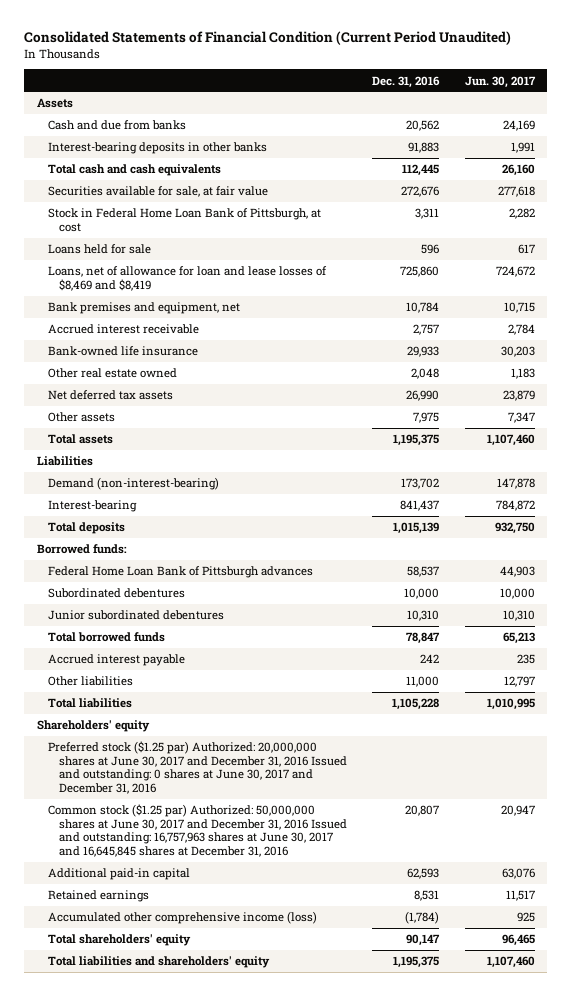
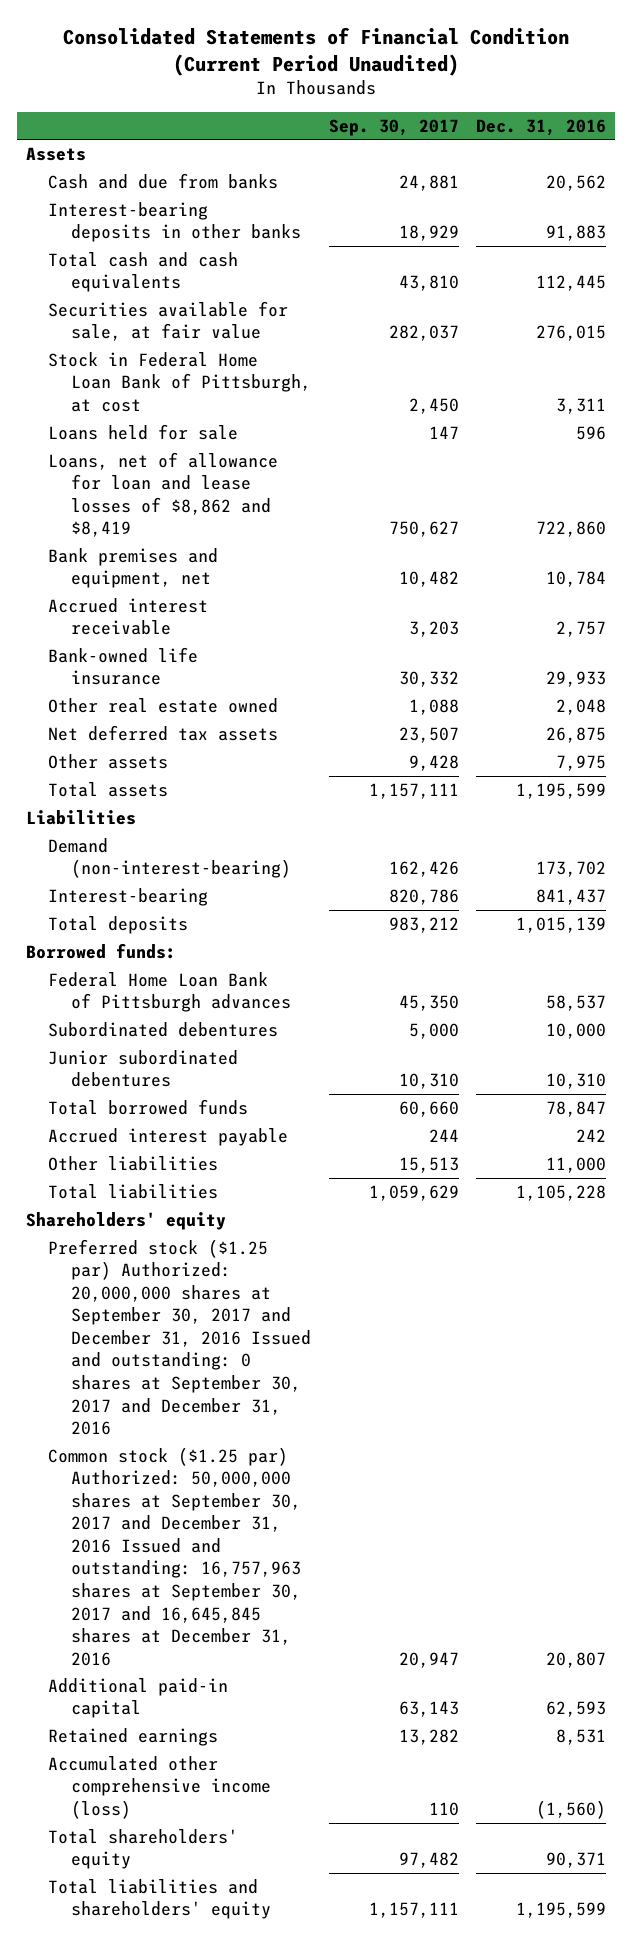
- | Dec. 31, 2016 | Jun. 30, 2017
+ | Sep. 30, 2017 | Dec. 31, 2016
- Securities available for sale, at fair value | 272,676 | 277,618
+ Securities available for sale, at fair value | 282,037 | 276,015
- Loans, net of allowance for loan and lease losses of $8,469 and $8,419 | 725,860 | 724,672
+ Loans, net of allowance for loan and lease losses of $8,862 and $8,419 | 750,627 | 722,860
- Net deferred tax assets | 26,990 | 23,879
+ Net deferred tax assets | 23,507 | 26,875
- Total assets | 1,195,375 | 1,107,460
+ Total assets | 1,157,111 | 1,195,599
- Preferred stock ($1.25 par) Authorized: 20,000,000 shares at June 30, 2017 and December 31, 2016 Issued and outstanding: 0 shares at June 30, 2017 and December 31, 2016
- Common stock ($1.25 par) Authorized: 50,000,000 shares at June 30, 2017 and December 31, 2016 Issued and outstanding: 16,757,963 shares at June 30, 2017 and 16,645,845 shares at December 31, 2016 | 20,807 | 20,947
+ Preferred stock ($1.25 par) Authorized: 20,000,000 shares at September 30, 2017 and December 31, 2016 Issued and outstanding: 0 shares at September 30, 2017 and December 31, 2016
+ Common stock ($1.25 par) Authorized: 50,000,000 shares at September 30, 2017 and December 31, 2016 Issued and outstanding: 16,757,963 shares at September 30, 2017 and 16,645,845 shares at December 31, 2016 | 20,947 | 20,807
- Accumulated other comprehensive income (loss) | (1,784) | 925
- Total shareholders' equity | 90,147 | 96,465
- Total liabilities and shareholders' equity | 1,195,375 | 1,107,460
+ Accumulated other comprehensive income (loss) | 110 | (1,560)
+ Total shareholders' equity | 97,482 | 90,371
+ Total liabilities and shareholders' equity | 1,157,111 | 1,195,599

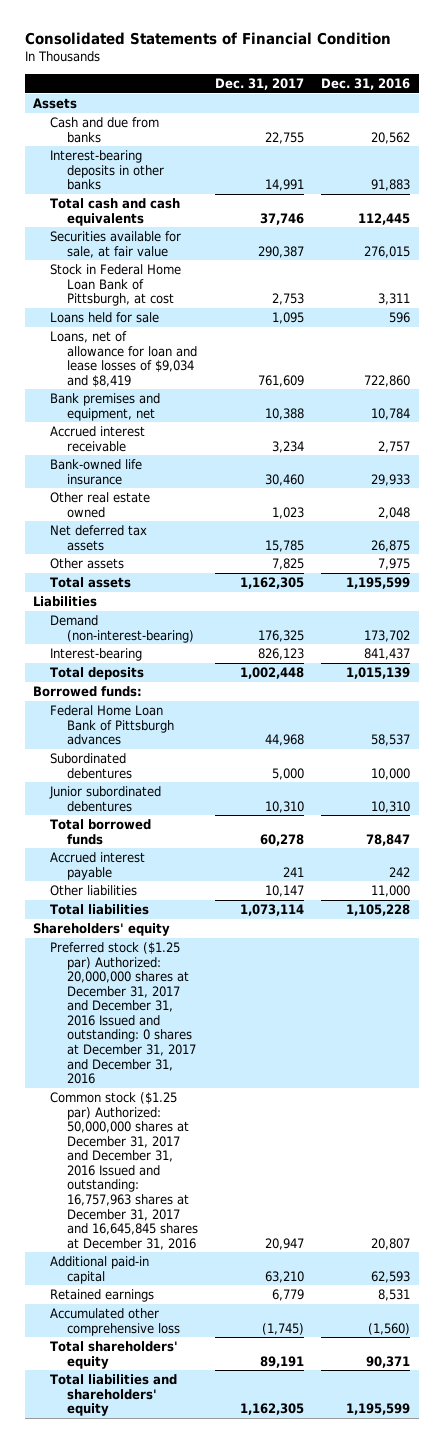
- Consolidated Statements of Financial Condition (Current Period Unaudited)
+ Consolidated Statements of Financial Condition
- | Sep. 30, 2017 | Dec. 31, 2016
+ | Dec. 31, 2017 | Dec. 31, 2016
- Loans, net of allowance for loan and lease losses of $8,862 and $8,419 | 750,627 | 722,860
+ Loans, net of allowance for loan and lease losses of $9,034 and $8,419 | 761,609 | 722,860
- Preferred stock ($1.25 par) Authorized: 20,000,000 shares at September 30, 2017 and December 31, 2016 Issued and outstanding: 0 shares at September 30, 2017 and December 31, 2016
- Common stock ($1.25 par) Authorized: 50,000,000 shares at September 30, 2017 and December 31, 2016 Issued and outstanding: 16,757,963 shares at September 30, 2017 and 16,645,845 shares at December 31, 2016 | 20,947 | 20,807
+ Preferred stock ($1.25 par) Authorized: 20,000,000 shares at December 31, 2017 and December 31, 2016 Issued and outstanding: 0 shares at December 31, 2017 and December 31, 2016
+ Common stock ($1.25 par) Authorized: 50,000,000 shares at December 31, 2017 and December 31, 2016 Issued and outstanding: 16,757,963 shares at December 31, 2017 and 16,645,845 shares at December 31, 2016 | 20,947 | 20,807
- Accumulated other comprehensive income (loss) | 110 | (1,560)
+ Accumulated other comprehensive loss | (1,745) | (1,560)

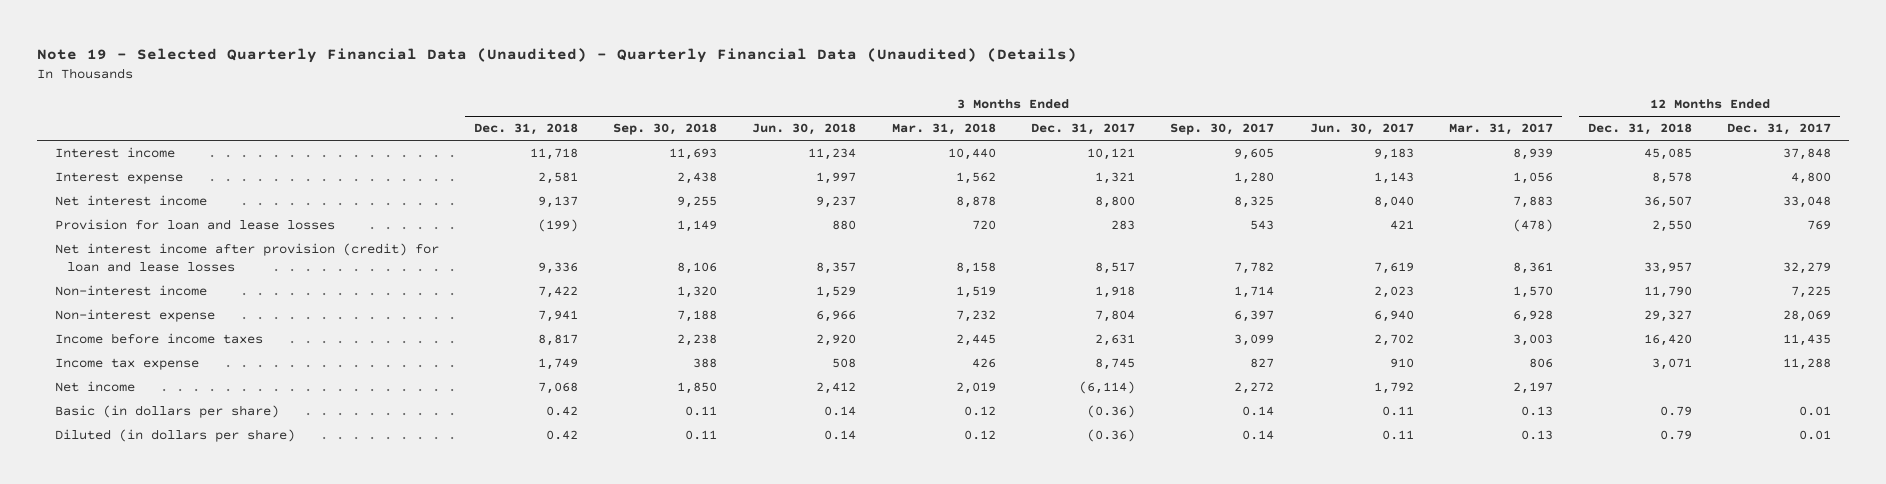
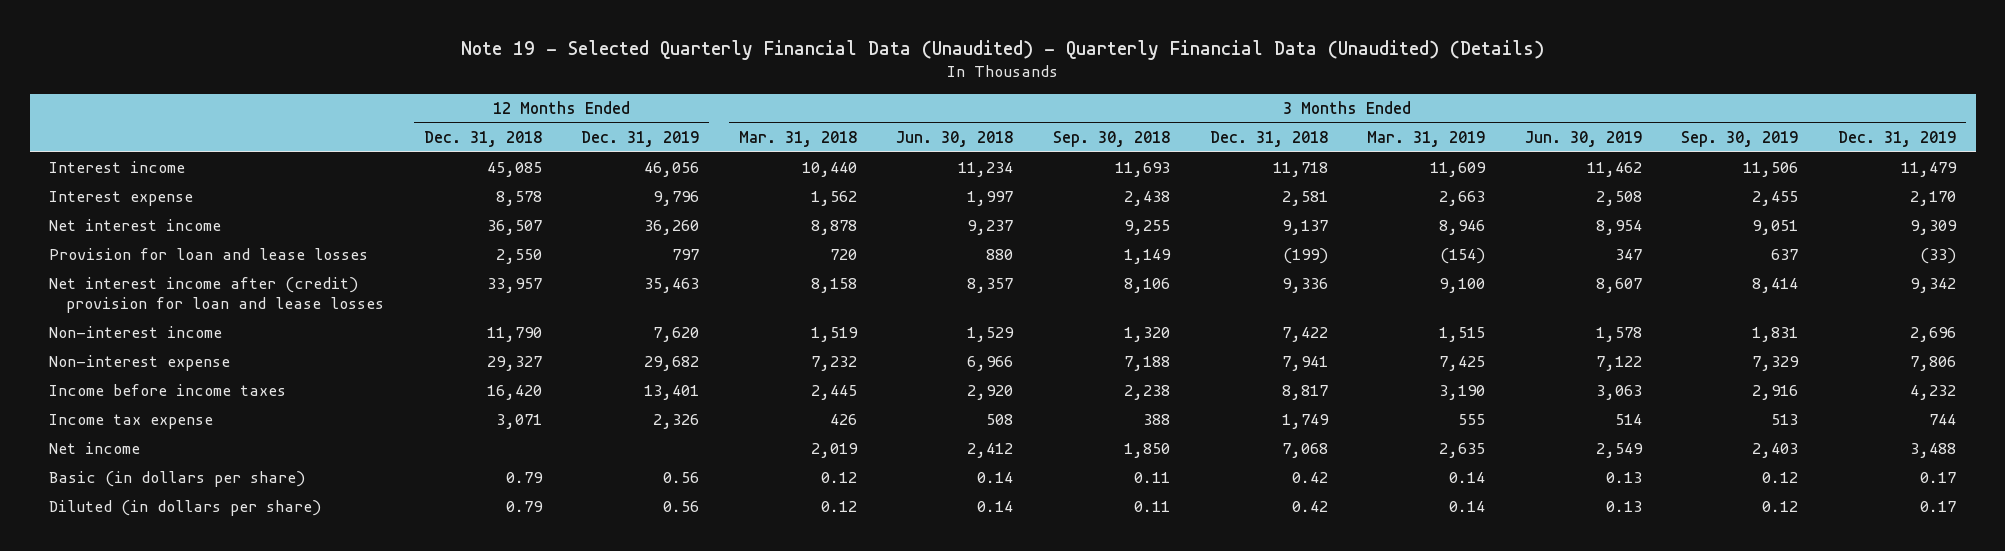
- | 3 Months Ended Dec. 31, 2018 | 3 Months Ended Sep. 30, 2018 | 3 Months Ended Jun. 30, 2018 | 3 Months Ended Mar. 31, 2018 | 3 Months Ended Dec. 31, 2017 | 3 Months Ended Sep. 30, 2017 | 3 Months Ended Jun. 30, 2017 | 3 Months Ended Mar. 31, 2017 | 12 Months Ended Dec. 31, 2018 | 12 Months Ended Dec. 31, 2017
+ | 12 Months Ended Dec. 31, 2018 | 12 Months Ended Dec. 31, 2019 | 3 Months Ended Mar. 31, 2018 | 3 Months Ended Jun. 30, 2018 | 3 Months Ended Sep. 30, 2018 | 3 Months Ended Dec. 31, 2018 | 3 Months Ended Mar. 31, 2019 | 3 Months Ended Jun. 30, 2019 | 3 Months Ended Sep. 30, 2019 | 3 Months Ended Dec. 31, 2019
- Net interest income after provision (credit) for loan and lease losses | 9,336 | 8,106 | 8,357 | 8,158 | 8,517 | 7,782 | 7,619 | 8,361 | 33,957 | 32,279
+ Net interest income after (credit) provision for loan and lease losses | 33,957 | 35,463 | 8,158 | 8,357 | 8,106 | 9,336 | 9,100 | 8,607 | 8,414 | 9,342

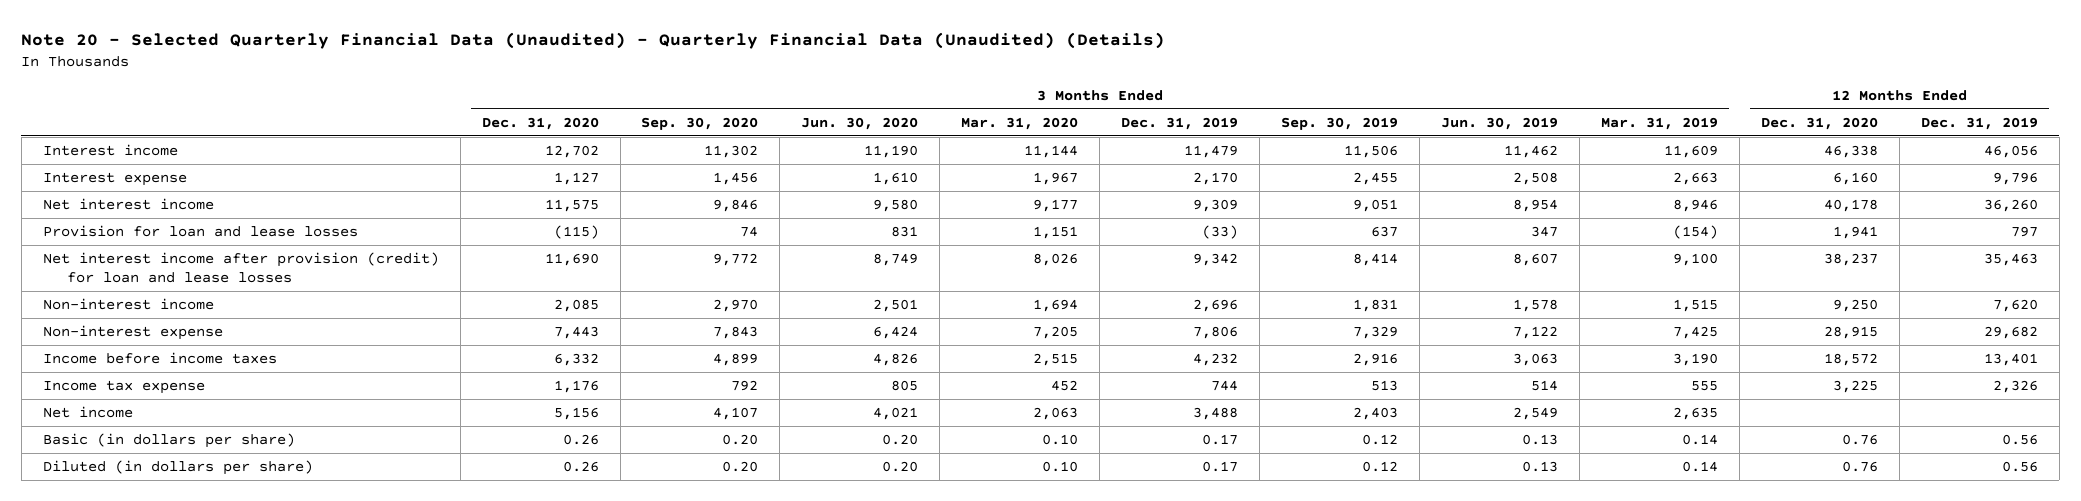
- Note 19 - Selected Quarterly Financial Data (Unaudited) - Quarterly Financial Data (Unaudited) (Details)
+ Note 20 - Selected Quarterly Financial Data (Unaudited) - Quarterly Financial Data (Unaudited) (Details)
- | 12 Months Ended Dec. 31, 2018 | 12 Months Ended Dec. 31, 2019 | 3 Months Ended Mar. 31, 2018 | 3 Months Ended Jun. 30, 2018 | 3 Months Ended Sep. 30, 2018 | 3 Months Ended Dec. 31, 2018 | 3 Months Ended Mar. 31, 2019 | 3 Months Ended Jun. 30, 2019 | 3 Months Ended Sep. 30, 2019 | 3 Months Ended Dec. 31, 2019
+ | 3 Months Ended Dec. 31, 2020 | 3 Months Ended Sep. 30, 2020 | 3 Months Ended Jun. 30, 2020 | 3 Months Ended Mar. 31, 2020 | 3 Months Ended Dec. 31, 2019 | 3 Months Ended Sep. 30, 2019 | 3 Months Ended Jun. 30, 2019 | 3 Months Ended Mar. 31, 2019 | 12 Months Ended Dec. 31, 2020 | 12 Months Ended Dec. 31, 2019
- Net interest income after (credit) provision for loan and lease losses | 33,957 | 35,463 | 8,158 | 8,357 | 8,106 | 9,336 | 9,100 | 8,607 | 8,414 | 9,342
+ Net interest income after provision (credit) for loan and lease losses | 11,690 | 9,772 | 8,749 | 8,026 | 9,342 | 8,414 | 8,607 | 9,100 | 38,237 | 35,463

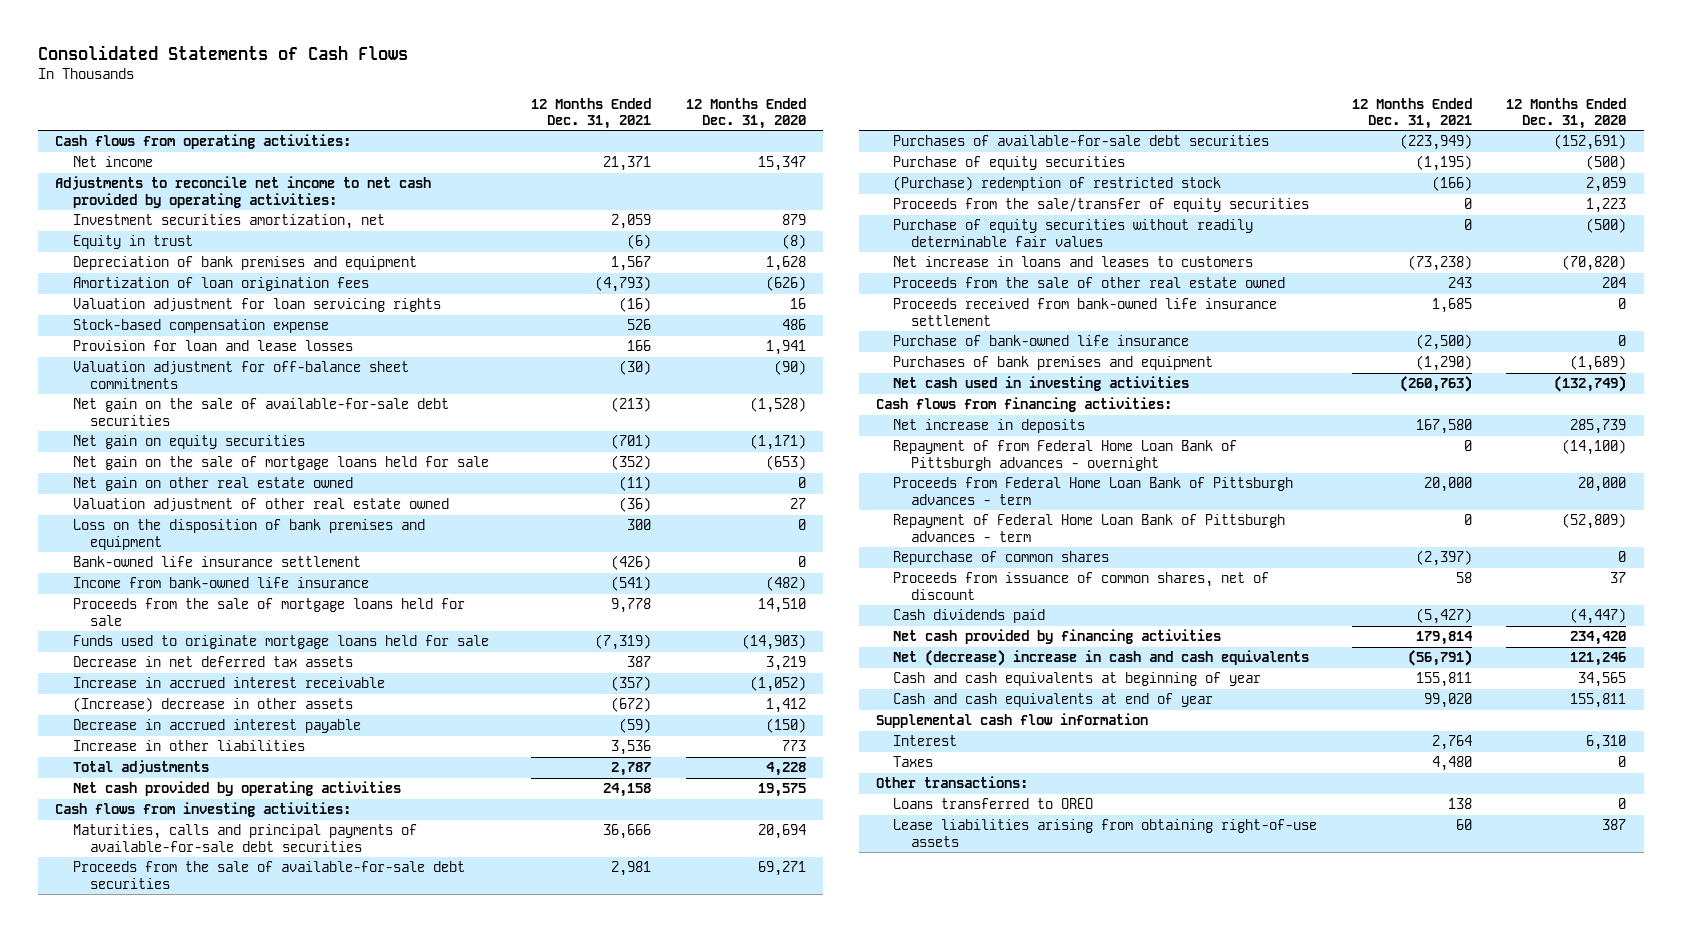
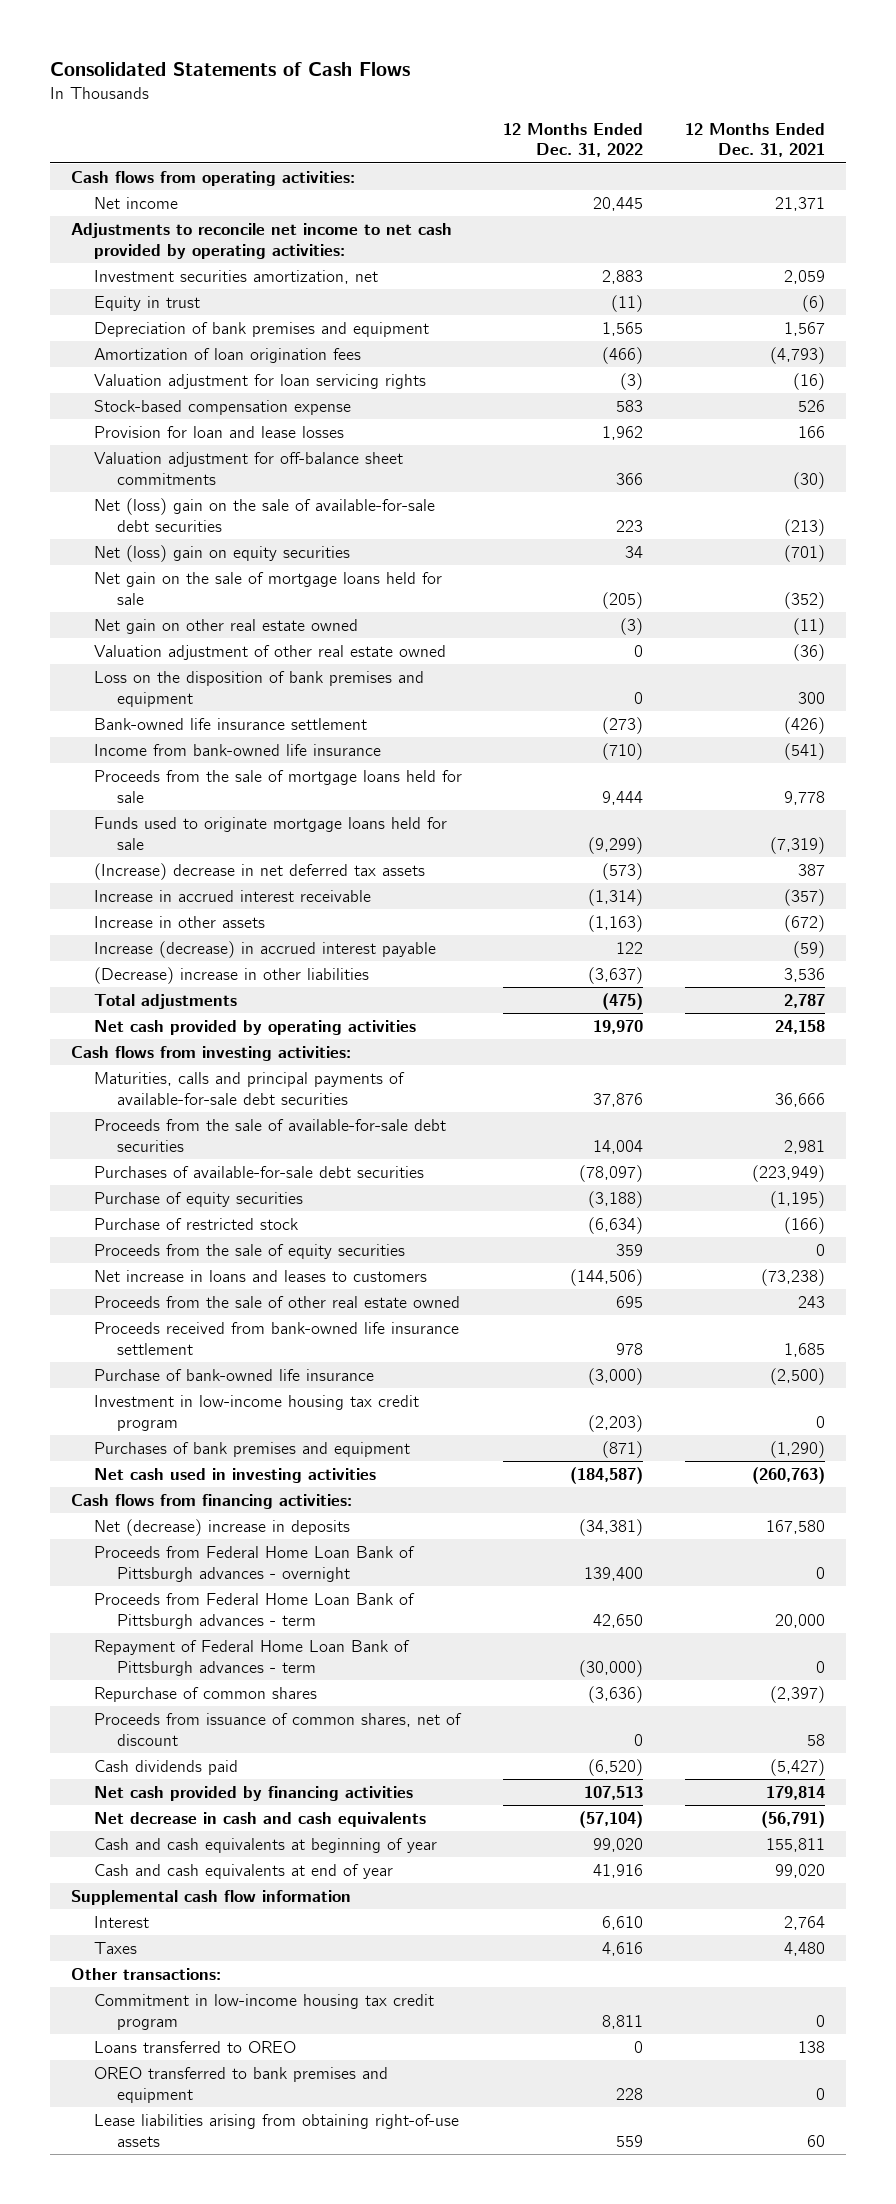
- | 12 Months Ended Dec. 31, 2021 | 12 Months Ended Dec. 31, 2020
+ | 12 Months Ended Dec. 31, 2022 | 12 Months Ended Dec. 31, 2021
- Net gain on the sale of available-for-sale debt securities | (213) | (1,528)
- Net gain on equity securities | (701) | (1,171)
+ Net (loss) gain on the sale of available-for-sale debt securities | 223 | (213)
+ Net (loss) gain on equity securities | 34 | (701)
- Decrease in net deferred tax assets | 387 | 3,219
+ (Increase) decrease in net deferred tax assets | (573) | 387
- (Increase) decrease in other assets | (672) | 1,412
- Decrease in accrued interest payable | (59) | (150)
- Increase in other liabilities | 3,536 | 773
+ Increase in other assets | (1,163) | (672)
+ Increase (decrease) in accrued interest payable | 122 | (59)
+ (Decrease) increase in other liabilities | (3,637) | 3,536
- (Purchase) redemption of restricted stock | (166) | 2,059
- Proceeds from the sale/transfer of equity securities | 0 | 1,223
- Purchase of equity securities without readily determinable fair values | 0 | (500)
+ Purchase of restricted stock | (6,634) | (166)
+ Proceeds from the sale of equity securities | 359 | 0
+ Investment in low-income housing tax credit program | (2,203) | 0
- Net increase in deposits | 167,580 | 285,739
- Repayment of from Federal Home Loan Bank of Pittsburgh advances - overnight | 0 | (14,100)
+ Net (decrease) increase in deposits | (34,381) | 167,580
+ Proceeds from Federal Home Loan Bank of Pittsburgh advances - overnight | 139,400 | 0
- Net (decrease) increase in cash and cash equivalents | (56,791) | 121,246
+ Net decrease in cash and cash equivalents | (57,104) | (56,791)
+ Commitment in low-income housing tax credit program | 8,811 | 0
+ OREO transferred to bank premises and equipment | 228 | 0

